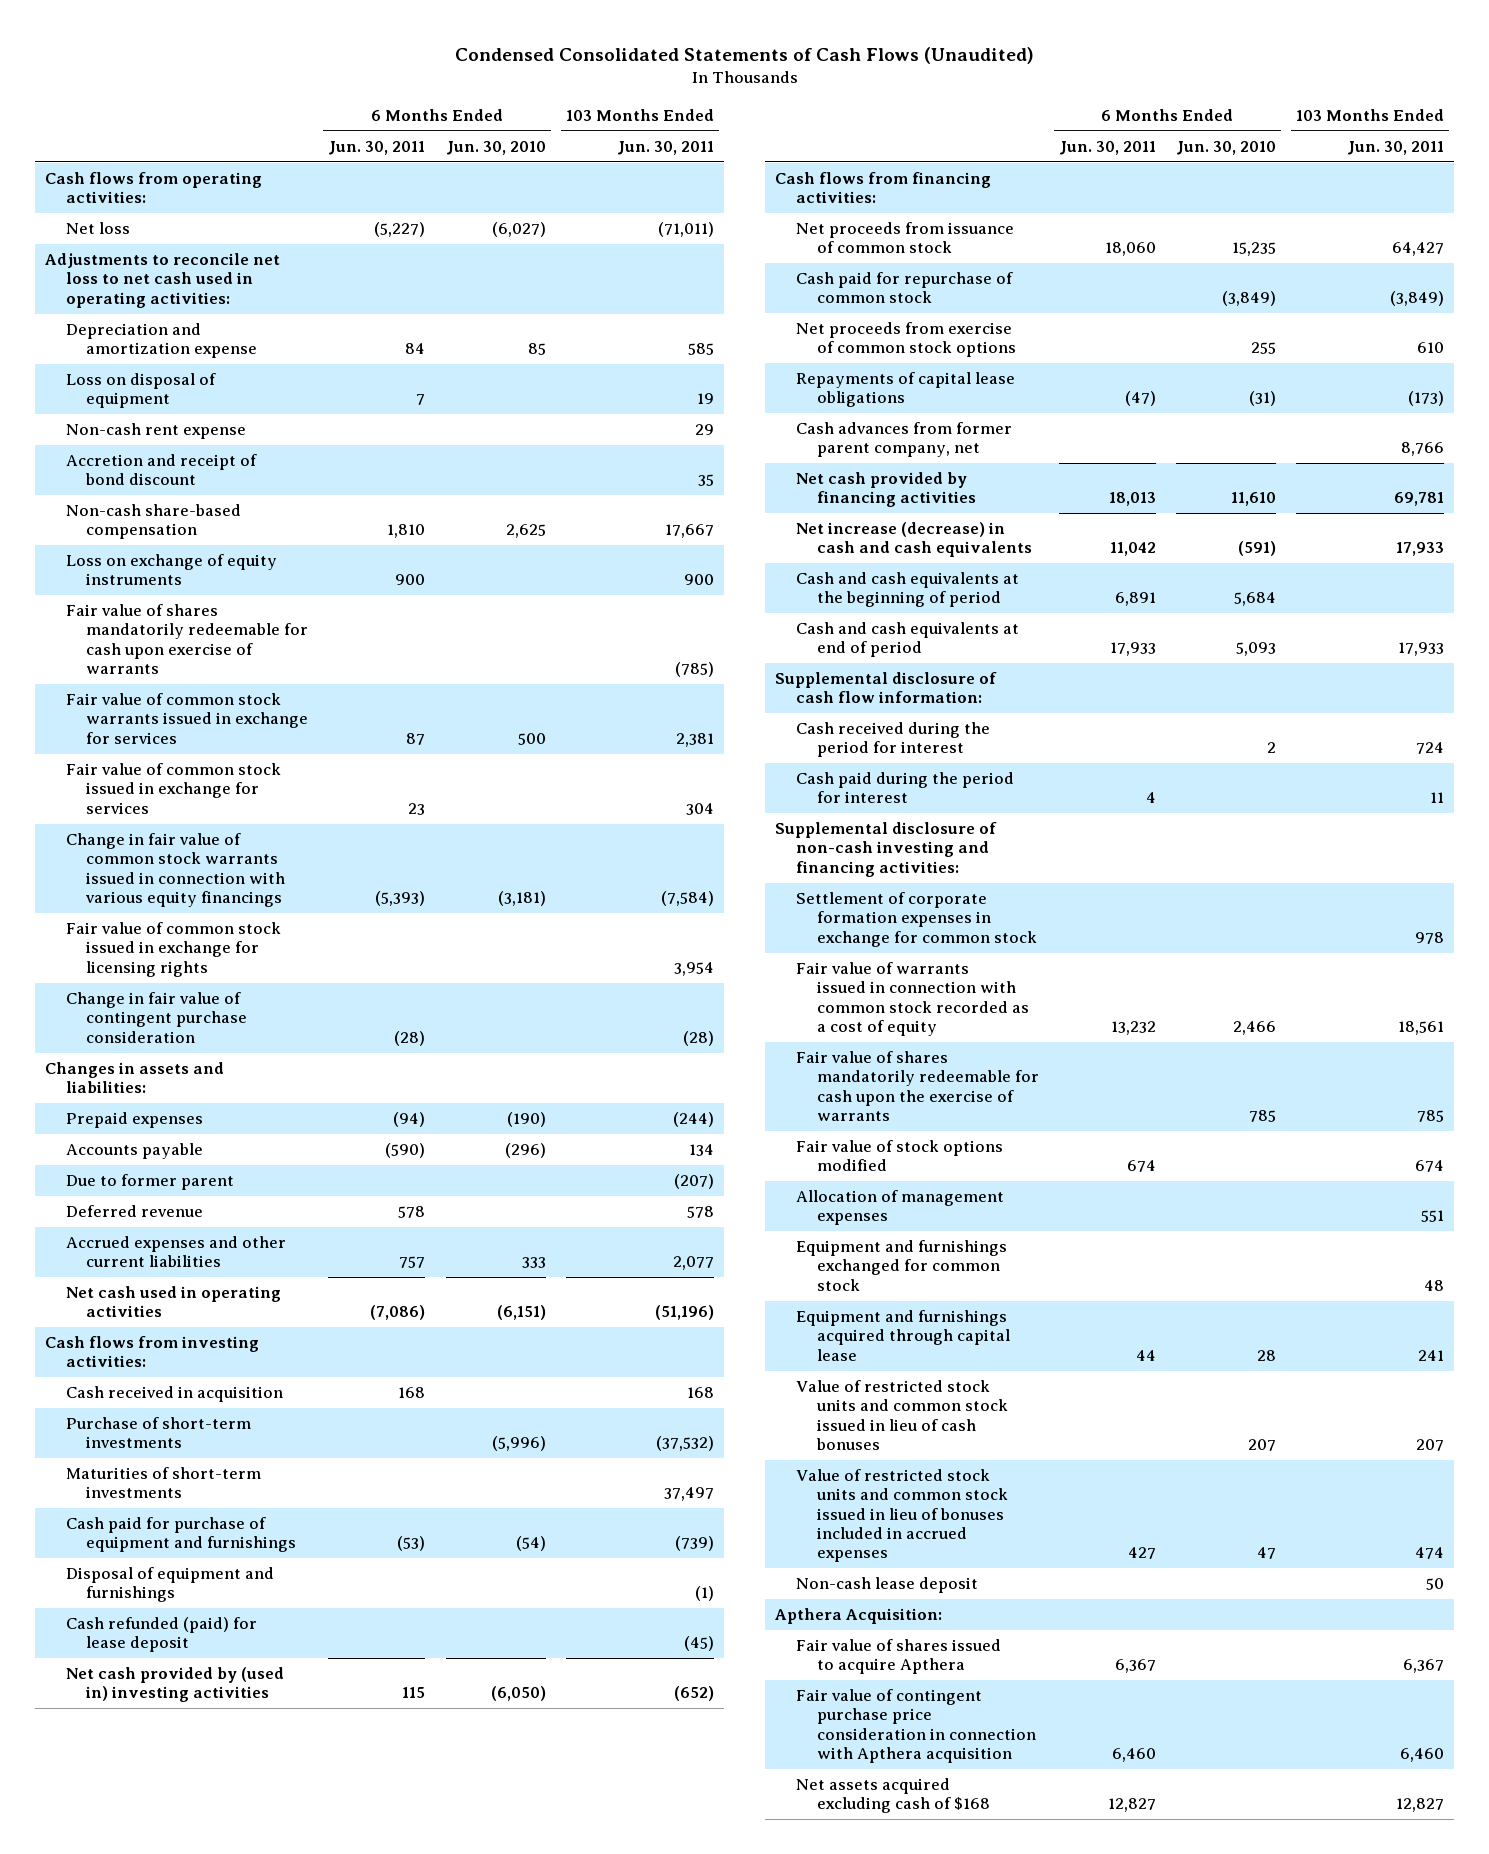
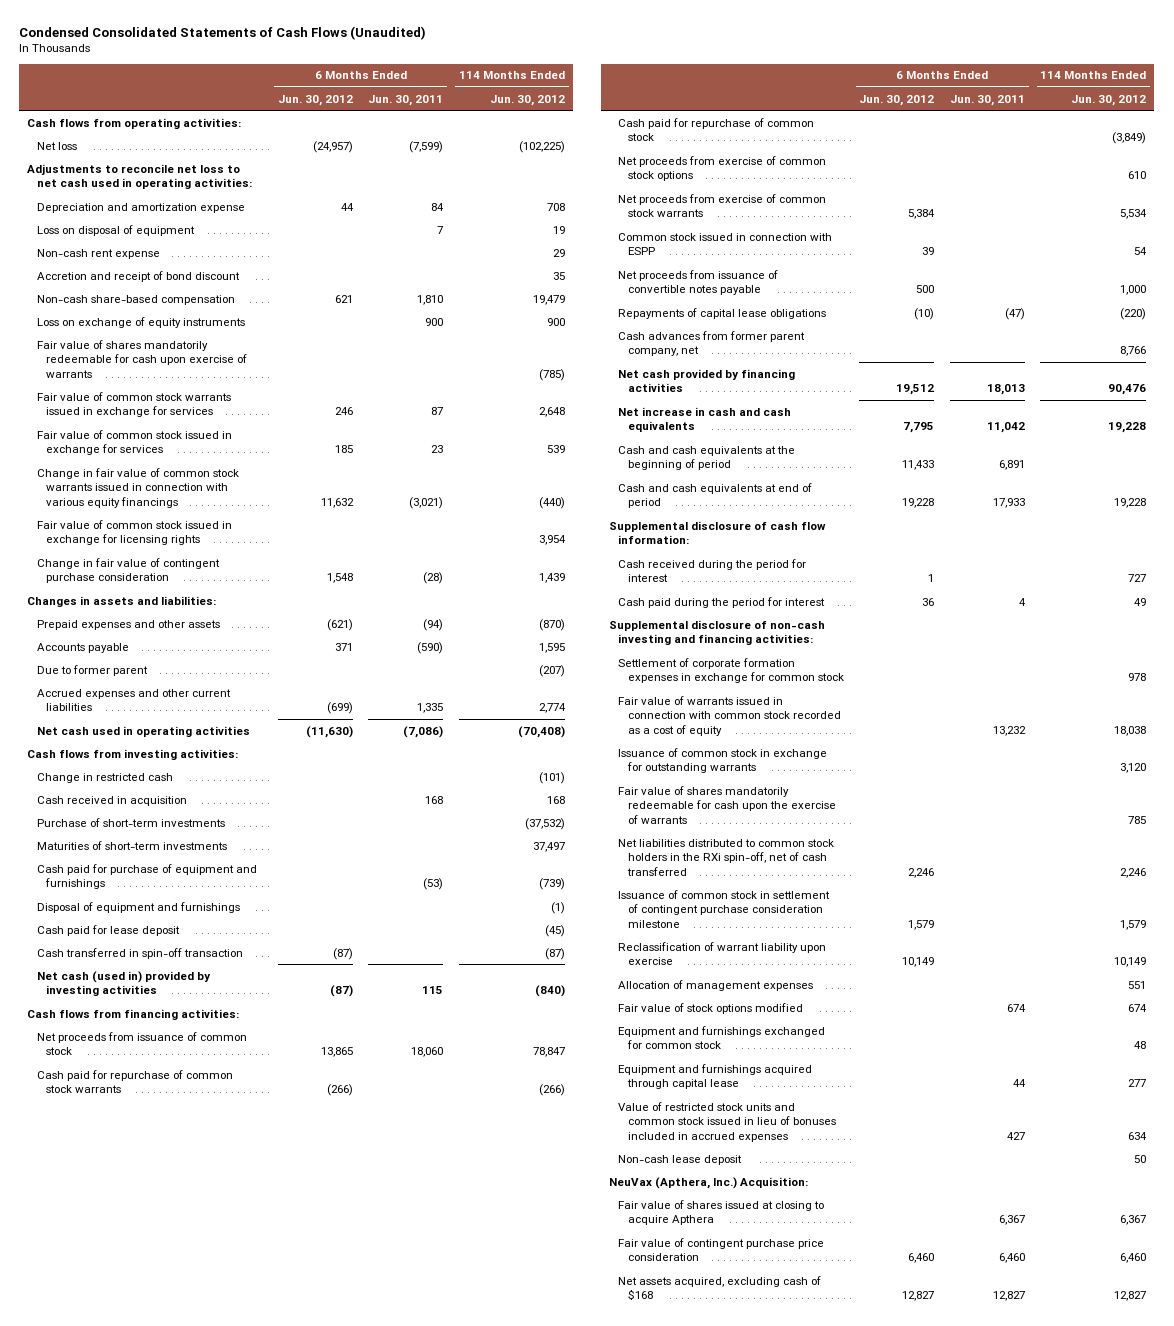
- | 6 Months Ended Jun. 30, 2011 | 6 Months Ended Jun. 30, 2010 | 103 Months Ended Jun. 30, 2011
+ | 6 Months Ended Jun. 30, 2012 | 6 Months Ended Jun. 30, 2011 | 114 Months Ended Jun. 30, 2012
- Net loss | (5,227) | (6,027) | (71,011)
+ Net loss | (24,957) | (7,599) | (102,225)
- Change in fair value of common stock warrants issued in connection with various equity financings | (5,393) | (3,181) | (7,584)
+ Change in fair value of common stock warrants issued in connection with various equity financings | 11,632 | (3,021) | (440)
- Prepaid expenses | (94) | (190) | (244)
+ Prepaid expenses and other assets | (621) | (94) | (870)
- Deferred revenue | 578 | | 578
- Accrued expenses and other current liabilities | 757 | 333 | 2,077
+ Accrued expenses and other current liabilities | (699) | 1,335 | 2,774
+ Change in restricted cash | | | (101)
- Cash refunded (paid) for lease deposit | | | (45)
- Net cash provided by (used in) investing activities | 115 | (6,050) | (652)
+ Cash paid for lease deposit | | | (45)
+ Cash transferred in spin-off transaction | (87) | | (87)
+ Net cash (used in) provided by investing activities | (87) | 115 | (840)
+ Cash paid for repurchase of common stock warrants | (266) | | (266)
+ Net proceeds from exercise of common stock warrants | 5,384 | | 5,534
+ Common stock issued in connection with ESPP | 39 | | 54
+ Net proceeds from issuance of convertible notes payable | 500 | | 1,000
- Net increase (decrease) in cash and cash equivalents | 11,042 | (591) | 17,933
+ Net increase in cash and cash equivalents | 7,795 | 11,042 | 19,228
+ Issuance of common stock in exchange for outstanding warrants | | | 3,120
+ Net liabilities distributed to common stock holders in the RXi spin-off, net of cash transferred | 2,246 | | 2,246
+ Issuance of common stock in settlement of contingent purchase consideration milestone | 1,579 | | 1,579
+ Reclassification of warrant liability upon exercise | 10,149 | | 10,149
moved down: Fair value of stock options modified | | 674 | 674
- Value of restricted stock units and common stock issued in lieu of cash bonuses | | 207 | 207
- Apthera Acquisition:
- Fair value of shares issued to acquire Apthera | 6,367 | | 6,367
- Fair value of contingent purchase price consideration in connection with Apthera acquisition | 6,460 | | 6,460
- Net assets acquired excluding cash of $168 | 12,827 | | 12,827
+ NeuVax (Apthera, Inc.) Acquisition:
+ Fair value of shares issued at closing to acquire Apthera | | 6,367 | 6,367
+ Fair value of contingent purchase price consideration | 6,460 | 6,460 | 6,460
+ Net assets acquired, excluding cash of $168 | 12,827 | 12,827 | 12,827

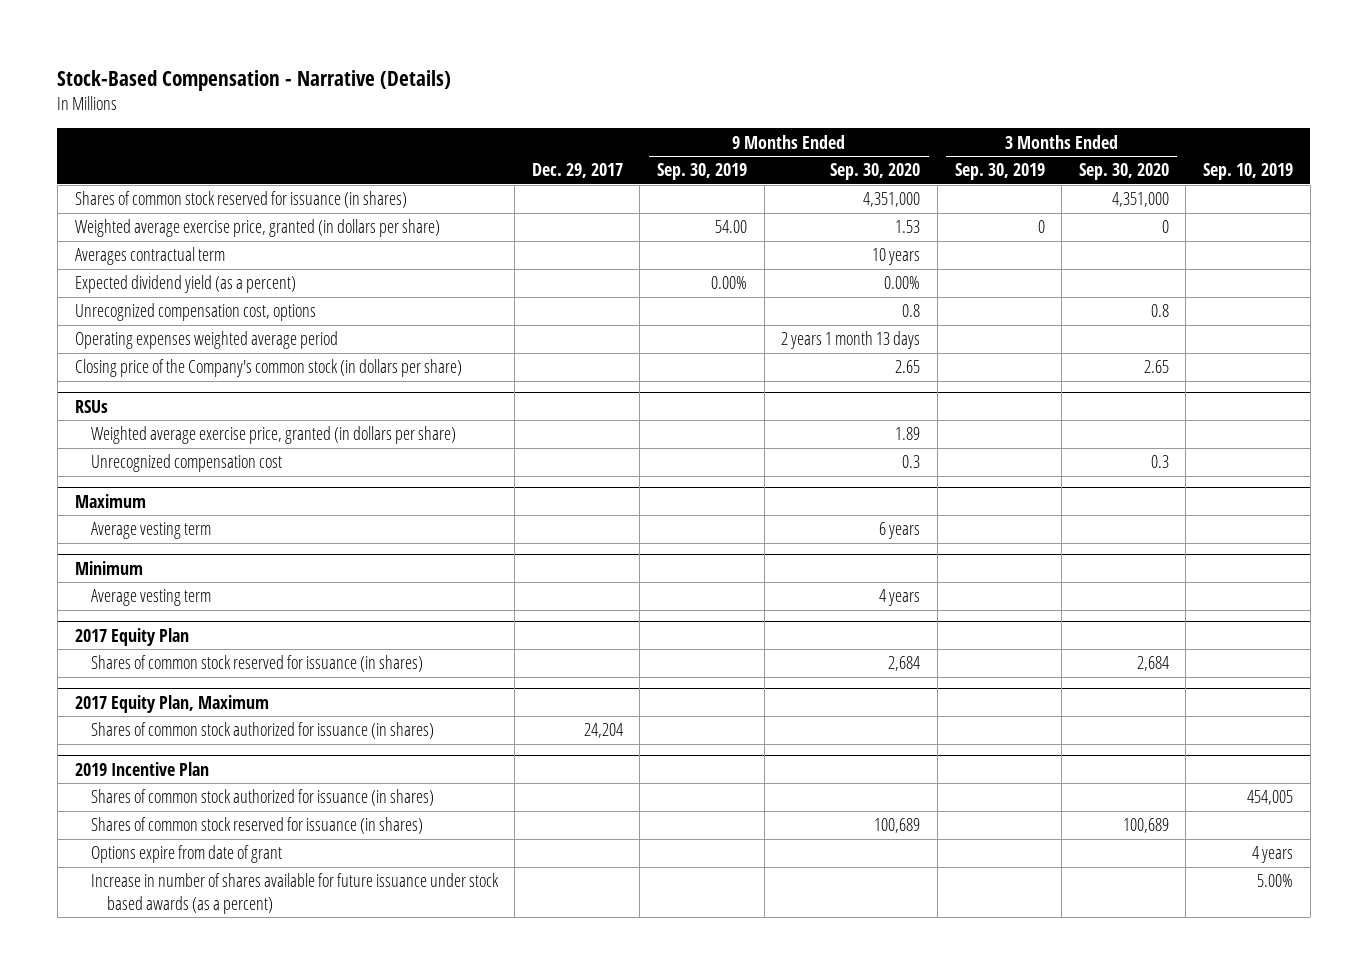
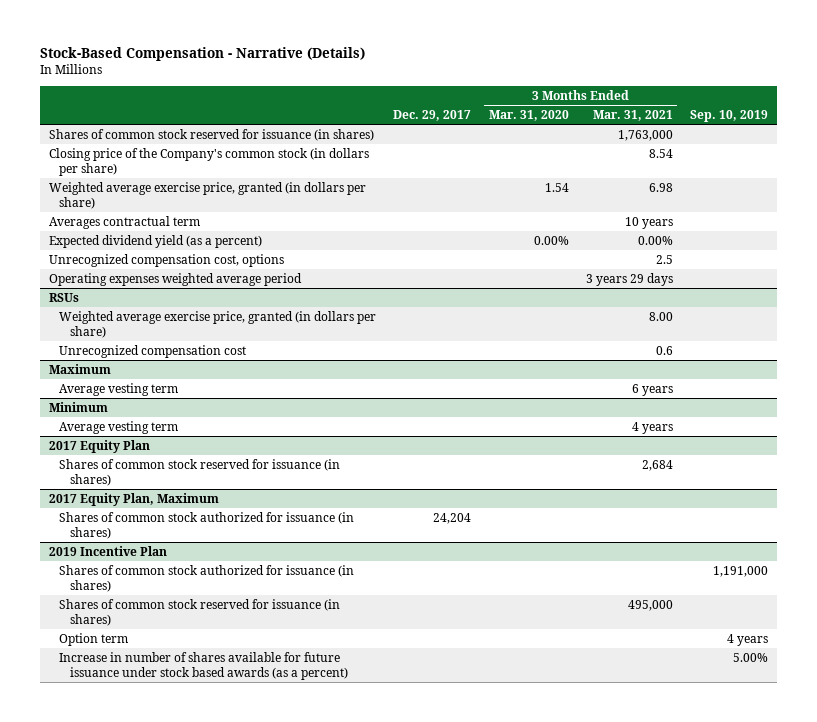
- | Dec. 29, 2017 | 9 Months Ended Sep. 30, 2019 | 9 Months Ended Sep. 30, 2020 | 3 Months Ended Sep. 30, 2019 | 3 Months Ended Sep. 30, 2020 | Sep. 10, 2019
+ | Dec. 29, 2017 | 3 Months Ended Mar. 31, 2020 | 3 Months Ended Mar. 31, 2021 | Sep. 10, 2019
moved up: Closing price of the Company's common stock (in dollars per share) | | | 8.54 |
@ 2019 Incentive Plan
- Shares of common stock authorized for issuance (in shares) | | | | | | 454,005
+ Shares of common stock authorized for issuance (in shares) | | | | 1,191,000
- Options expire from date of grant | | | | | | 4 years
+ Option term | | | | 4 years

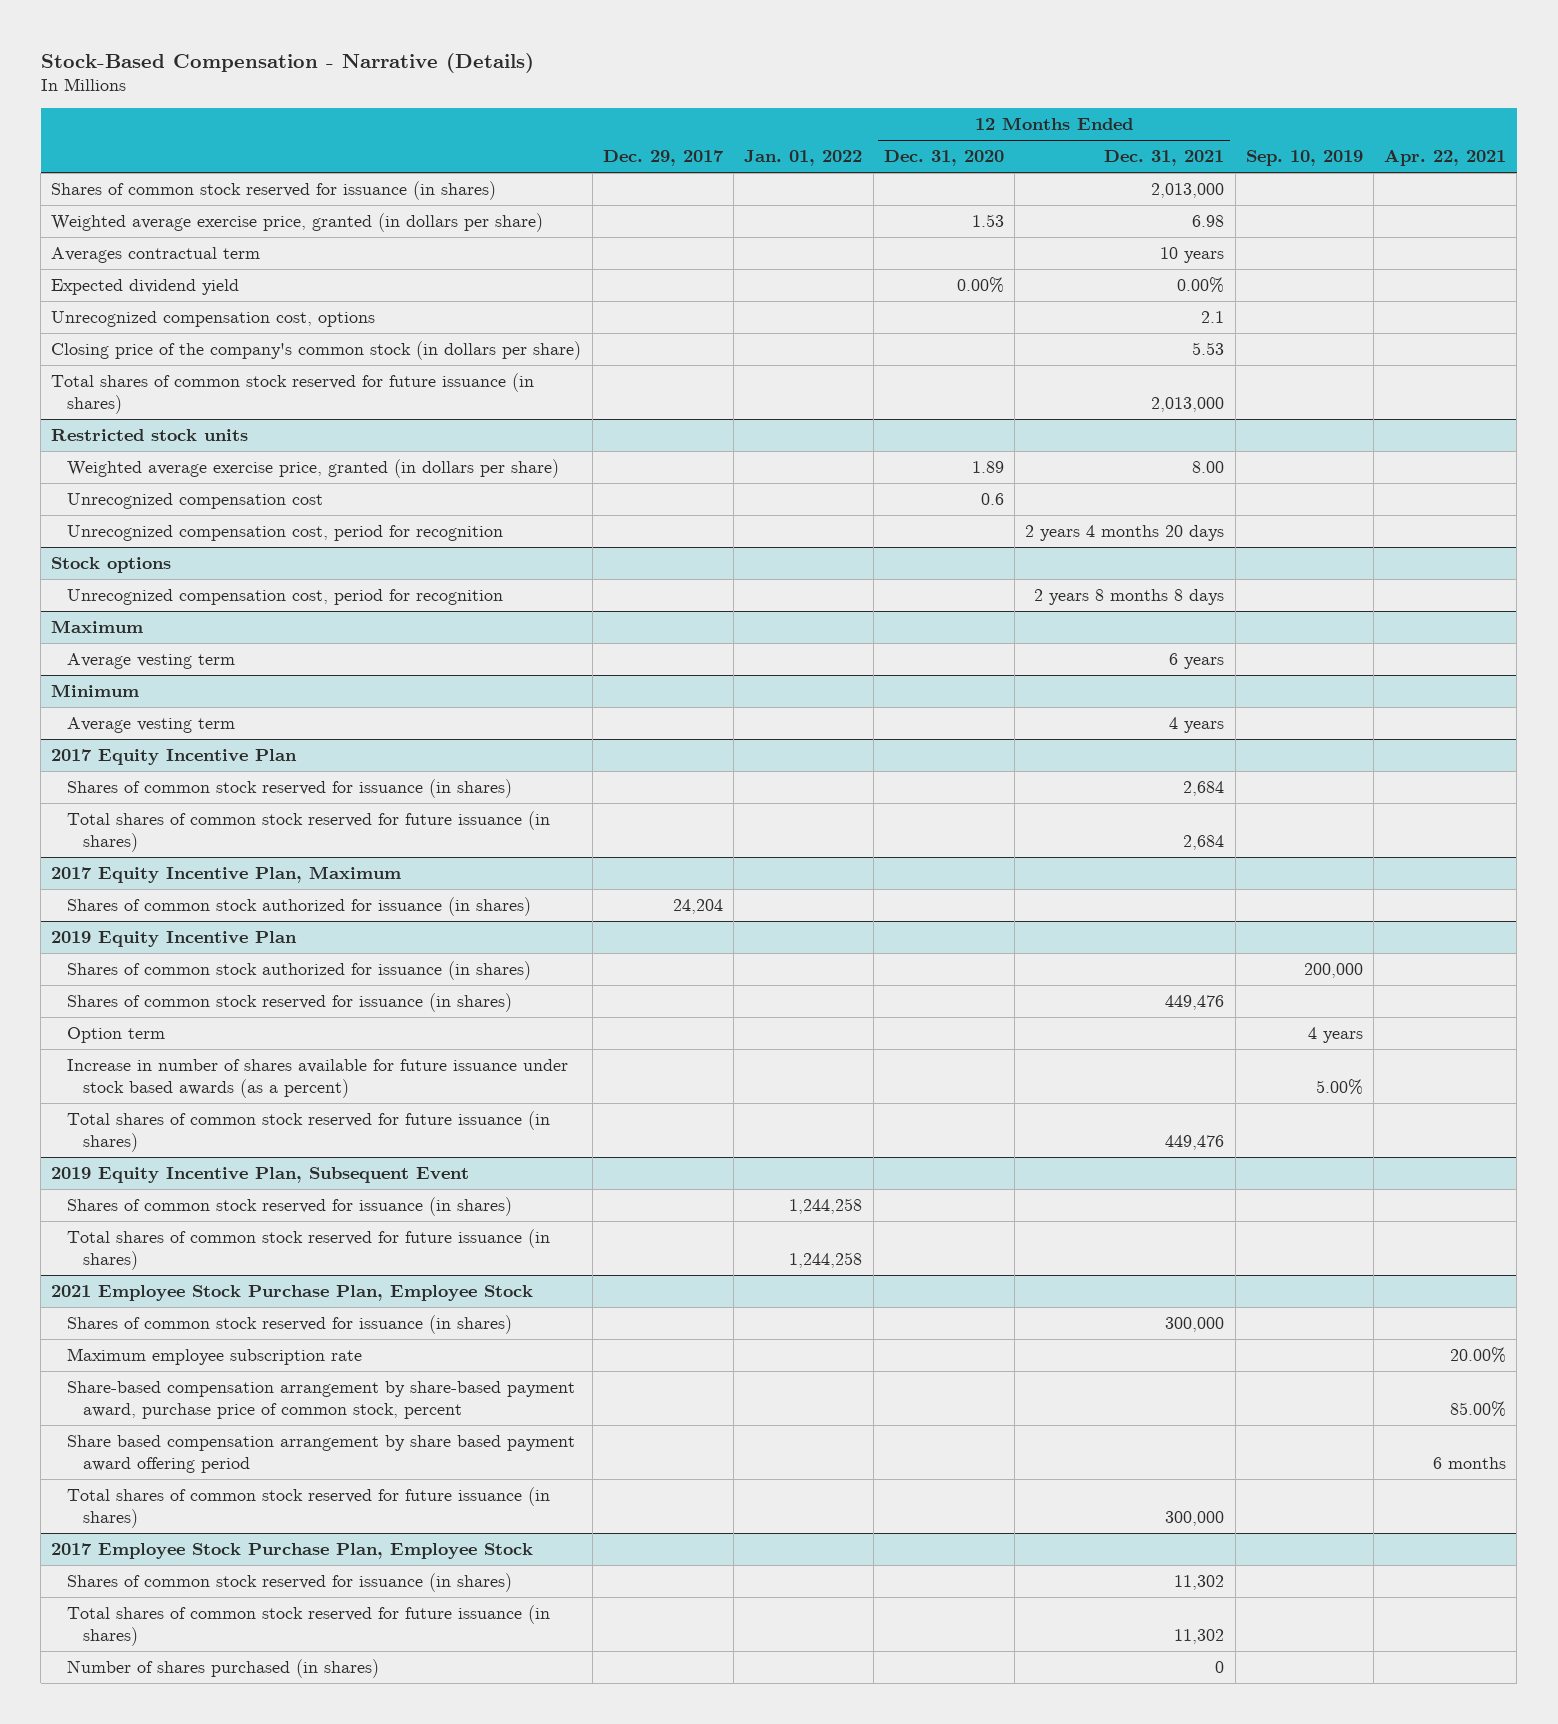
- | Dec. 29, 2017 | 3 Months Ended Mar. 31, 2020 | 3 Months Ended Mar. 31, 2021 | Sep. 10, 2019
+ | Dec. 29, 2017 | Jan. 01, 2022 | 12 Months Ended Dec. 31, 2020 | 12 Months Ended Dec. 31, 2021 | Sep. 10, 2019 | Apr. 22, 2021
- Closing price of the Company's common stock (in dollars per share) | | | 8.54 |
- Expected dividend yield (as a percent) | | 0.00% | 0.00% |
+ Expected dividend yield | | | 0.00% | 0.00% | |
- Operating expenses weighted average period | | | 3 years 29 days |
- RSUs
+ Closing price of the company's common stock (in dollars per share) | | | | 5.53 | |
+ Total shares of common stock reserved for future issuance (in shares) | | | | 2,013,000 | |
+ Restricted stock units
+ Unrecognized compensation cost, period for recognition | | | | 2 years 4 months 20 days | |
+ Stock options
+ Unrecognized compensation cost, period for recognition | | | | 2 years 8 months 8 days | |
- 2017 Equity Plan
- Shares of common stock reserved for issuance (in shares) | | | 2,684 |
- 2017 Equity Plan, Maximum
+ 2017 Equity Incentive Plan
+ Shares of common stock reserved for issuance (in shares) | | | | 2,684 | |
+ Total shares of common stock reserved for future issuance (in shares) | | | | 2,684 | |
+ 2017 Equity Incentive Plan, Maximum
- 2019 Incentive Plan
- Shares of common stock authorized for issuance (in shares) | | | | 1,191,000
+ 2019 Equity Incentive Plan
+ Shares of common stock authorized for issuance (in shares) | | | | | 200,000 |
+ Shares of common stock reserved for issuance (in shares) | | | | 449,476 | |
+ Option term | | | | | 4 years |
+ Increase in number of shares available for future issuance under stock based awards (as a percent) | | | | | 5.00% |
+ Total shares of common stock reserved for future issuance (in shares) | | | | 449,476 | |
+ 2019 Equity Incentive Plan, Subsequent Event
- Option term | | | | 4 years
- Increase in number of shares available for future issuance under stock based awards (as a percent) | | | | 5.00%
+ Total shares of common stock reserved for future issuance (in shares) | | 1,244,258 | | | |
+ 2021 Employee Stock Purchase Plan, Employee Stock
+ Shares of common stock reserved for issuance (in shares) | | | | 300,000 | |
+ Maximum employee subscription rate | | | | | | 20.00%
+ Share-based compensation arrangement by share-based payment award, purchase price of common stock, percent | | | | | | 85.00%
+ Share based compensation arrangement by share based payment award offering period | | | | | | 6 months
+ Total shares of common stock reserved for future issuance (in shares) | | | | 300,000 | |
+ 2017 Employee Stock Purchase Plan, Employee Stock
+ Shares of common stock reserved for issuance (in shares) | | | | 11,302 | |
+ Total shares of common stock reserved for future issuance (in shares) | | | | 11,302 | |
+ Number of shares purchased (in shares) | | | | 0 | |

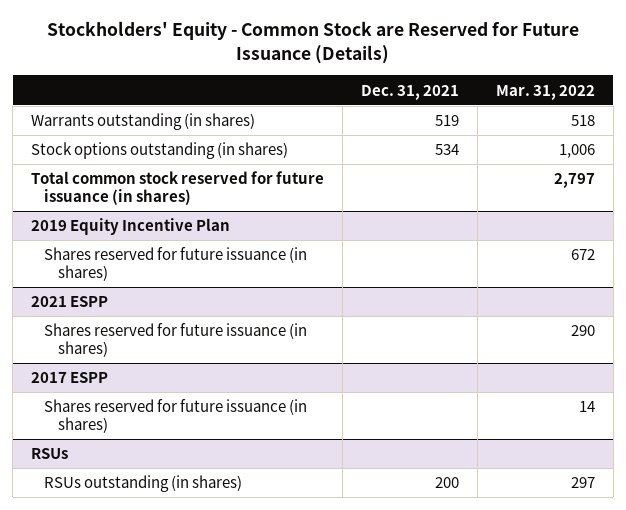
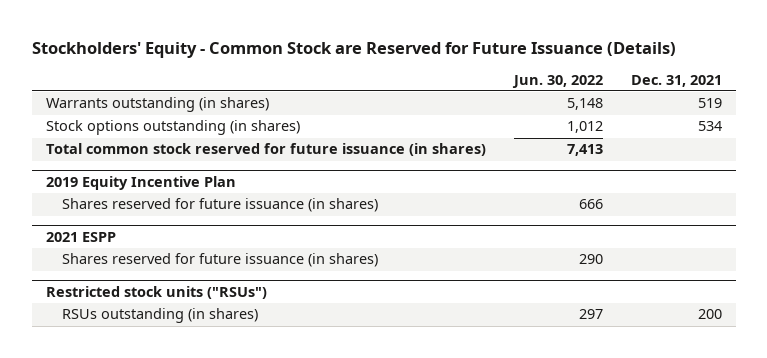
- | Dec. 31, 2021 | Mar. 31, 2022
+ | Jun. 30, 2022 | Dec. 31, 2021
- 2017 ESPP
- Shares reserved for future issuance (in shares) | | 14
- RSUs
+ Restricted stock units ("RSUs")

